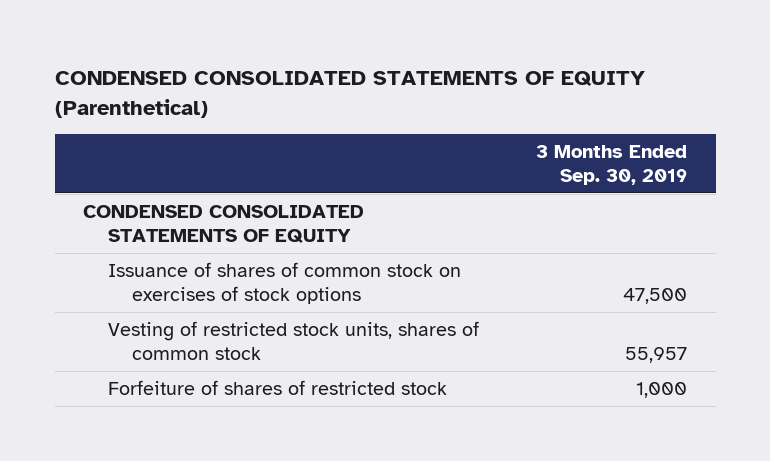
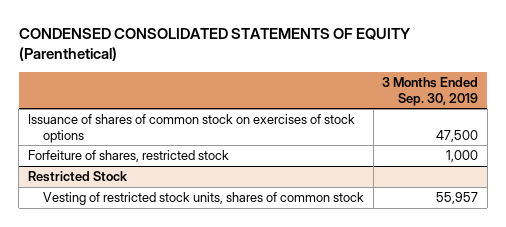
- CONDENSED CONSOLIDATED STATEMENTS OF EQUITY
+ Forfeiture of shares, restricted stock | 1,000
+ Restricted Stock
- Forfeiture of shares of restricted stock | 1,000

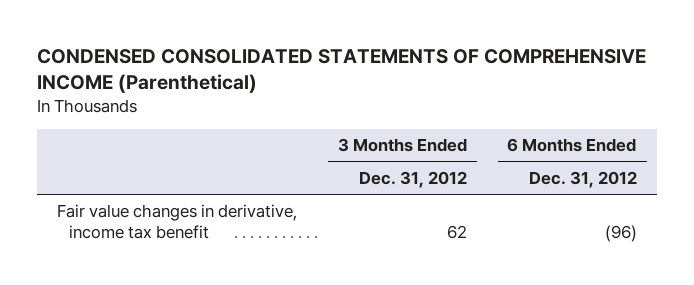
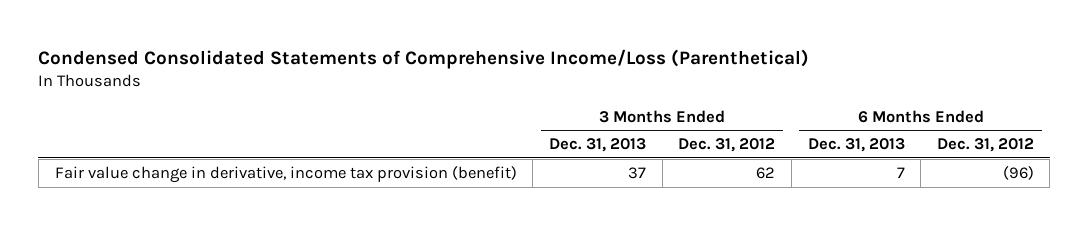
- CONDENSED CONSOLIDATED STATEMENTS OF COMPREHENSIVE INCOME (Parenthetical)
+ Condensed Consolidated Statements of Comprehensive Income/Loss (Parenthetical)
- | 3 Months Ended Dec. 31, 2012 | 6 Months Ended Dec. 31, 2012
+ | 3 Months Ended Dec. 31, 2013 | 3 Months Ended Dec. 31, 2012 | 6 Months Ended Dec. 31, 2013 | 6 Months Ended Dec. 31, 2012
- Fair value changes in derivative, income tax benefit | 62 | (96)
+ Fair value change in derivative, income tax provision (benefit) | 37 | 62 | 7 | (96)

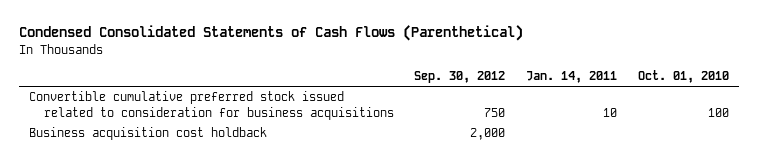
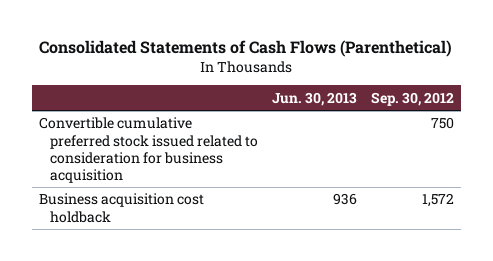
- Condensed Consolidated Statements of Cash Flows (Parenthetical)
+ Consolidated Statements of Cash Flows (Parenthetical)
- | Sep. 30, 2012 | Jan. 14, 2011 | Oct. 01, 2010
+ | Jun. 30, 2013 | Sep. 30, 2012
- Convertible cumulative preferred stock issued related to consideration for business acquisitions | 750 | 10 | 100
- Business acquisition cost holdback | 2,000 | |
+ Convertible cumulative preferred stock issued related to consideration for business acquisition | | 750
+ Business acquisition cost holdback | 936 | 1,572

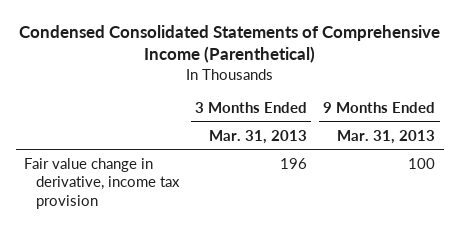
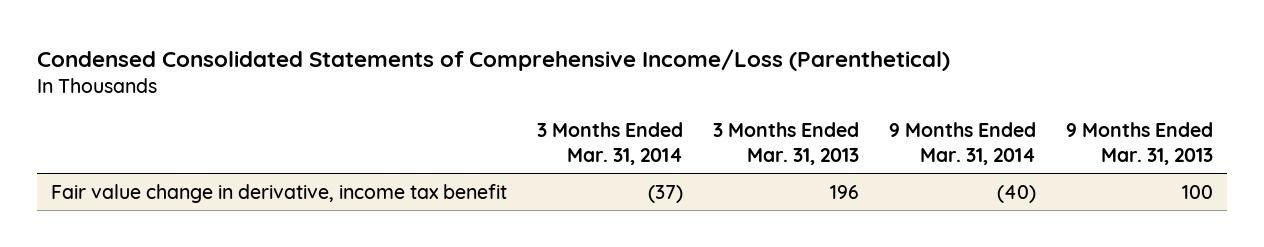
- Condensed Consolidated Statements of Comprehensive Income (Parenthetical)
+ Condensed Consolidated Statements of Comprehensive Income/Loss (Parenthetical)
- | 3 Months Ended Mar. 31, 2013 | 9 Months Ended Mar. 31, 2013
+ | 3 Months Ended Mar. 31, 2014 | 3 Months Ended Mar. 31, 2013 | 9 Months Ended Mar. 31, 2014 | 9 Months Ended Mar. 31, 2013
- Fair value change in derivative, income tax provision | 196 | 100
+ Fair value change in derivative, income tax benefit | (37) | 196 | (40) | 100

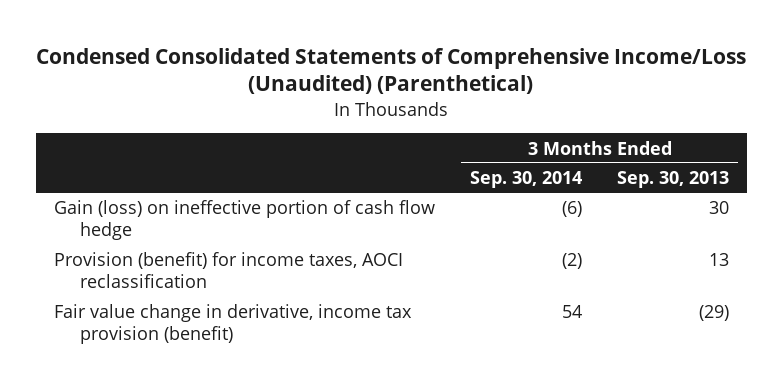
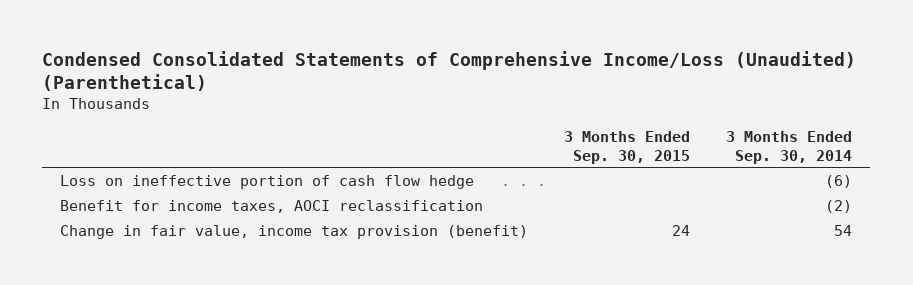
- | 3 Months Ended Sep. 30, 2014 | 3 Months Ended Sep. 30, 2013
+ | 3 Months Ended Sep. 30, 2015 | 3 Months Ended Sep. 30, 2014
- Gain (loss) on ineffective portion of cash flow hedge | (6) | 30
- Provision (benefit) for income taxes, AOCI reclassification | (2) | 13
- Fair value change in derivative, income tax provision (benefit) | 54 | (29)
+ Loss on ineffective portion of cash flow hedge | | (6)
+ Benefit for income taxes, AOCI reclassification | | (2)
+ Change in fair value, income tax provision (benefit) | 24 | 54

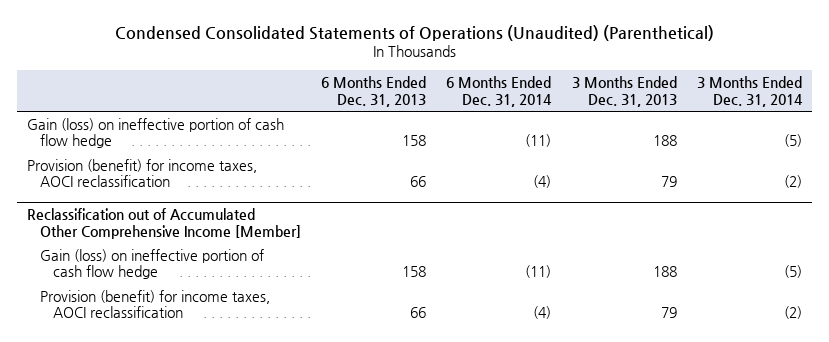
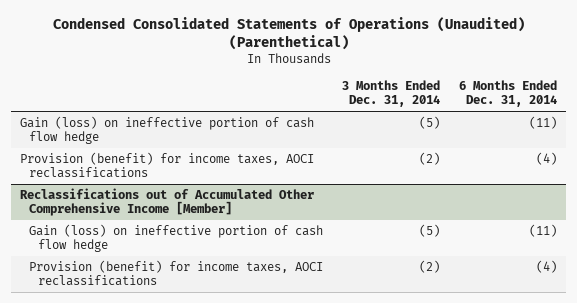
- | 6 Months Ended Dec. 31, 2013 | 6 Months Ended Dec. 31, 2014 | 3 Months Ended Dec. 31, 2013 | 3 Months Ended Dec. 31, 2014
+ | 3 Months Ended Dec. 31, 2014 | 6 Months Ended Dec. 31, 2014
- Provision (benefit) for income taxes, AOCI reclassification | 66 | (4) | 79 | (2)
- Reclassification out of Accumulated Other Comprehensive Income [Member]
+ Provision (benefit) for income taxes, AOCI reclassifications | (2) | (4)
+ Reclassifications out of Accumulated Other Comprehensive Income [Member]
- Provision (benefit) for income taxes, AOCI reclassification | 66 | (4) | 79 | (2)
+ Provision (benefit) for income taxes, AOCI reclassifications | (2) | (4)

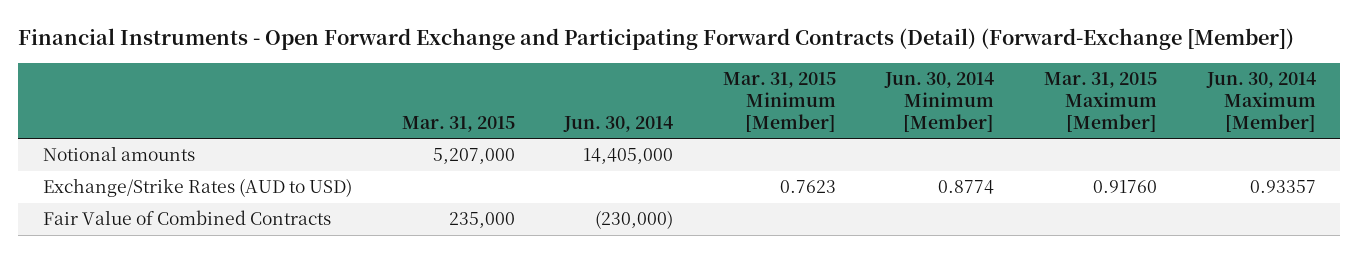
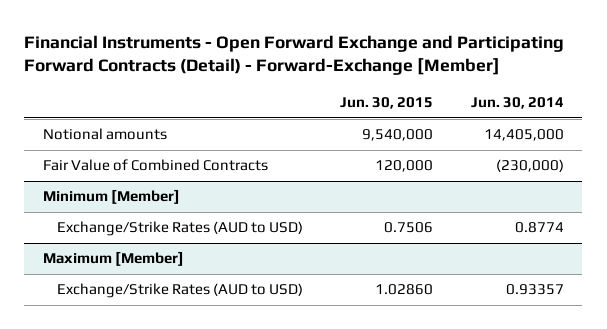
- Financial Instruments - Open Forward Exchange and Participating Forward Contracts (Detail) (Forward-Exchange [Member])
+ Financial Instruments - Open Forward Exchange and Participating Forward Contracts (Detail) - Forward-Exchange [Member]
- | Mar. 31, 2015 | Jun. 30, 2014 | Mar. 31, 2015 Minimum [Member] | Jun. 30, 2014 Minimum [Member] | Mar. 31, 2015 Maximum [Member] | Jun. 30, 2014 Maximum [Member]
+ | Jun. 30, 2015 | Jun. 30, 2014
- Exchange/Strike Rates (AUD to USD) | | | 0.7623 | 0.8774 | 0.91760 | 0.93357
+ Minimum [Member]
+ Exchange/Strike Rates (AUD to USD) | 0.7506 | 0.8774
+ Maximum [Member]
+ Exchange/Strike Rates (AUD to USD) | 1.02860 | 0.93357

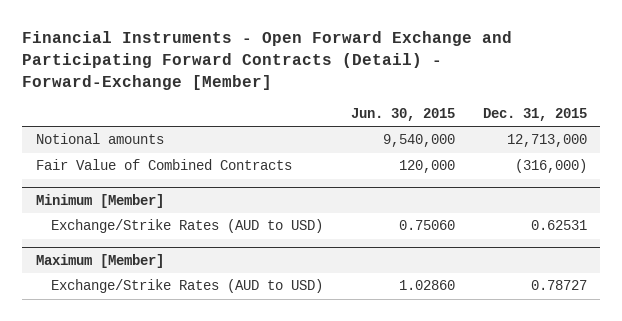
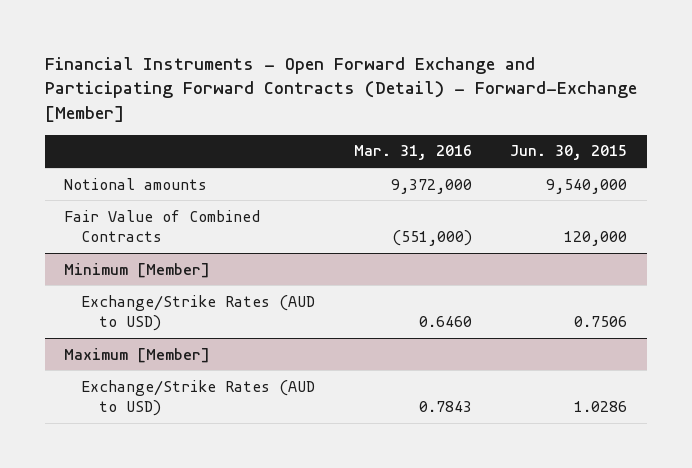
- | Jun. 30, 2015 | Dec. 31, 2015
+ | Mar. 31, 2016 | Jun. 30, 2015
@ Minimum [Member]
- Exchange/Strike Rates (AUD to USD) | 0.75060 | 0.62531
+ Exchange/Strike Rates (AUD to USD) | 0.6460 | 0.7506
@ Maximum [Member]
- Exchange/Strike Rates (AUD to USD) | 1.02860 | 0.78727
+ Exchange/Strike Rates (AUD to USD) | 0.7843 | 1.0286

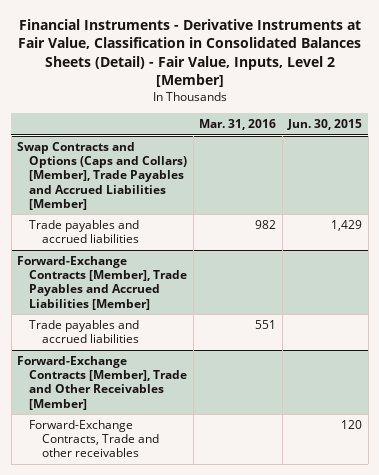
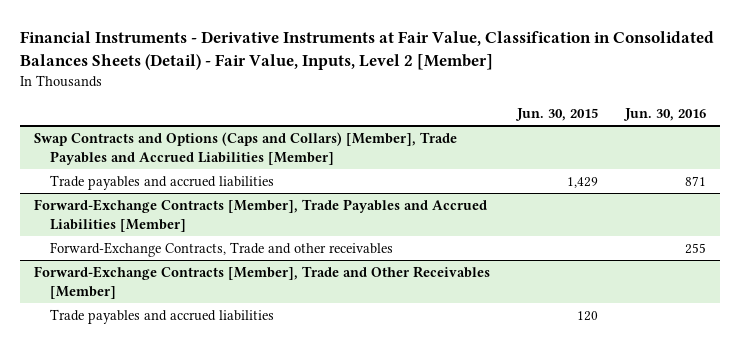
- | Mar. 31, 2016 | Jun. 30, 2015
+ | Jun. 30, 2015 | Jun. 30, 2016
@ Forward-Exchange Contracts [Member], Trade Payables and Accrued Liabilities [Member]
- Trade payables and accrued liabilities | 551 |
+ Forward-Exchange Contracts, Trade and other receivables | | 255
@ Forward-Exchange Contracts [Member], Trade and Other Receivables [Member]
- Forward-Exchange Contracts, Trade and other receivables | | 120
+ Trade payables and accrued liabilities | 120 |

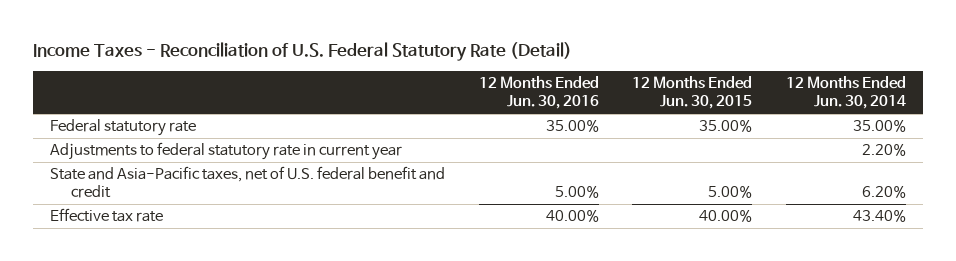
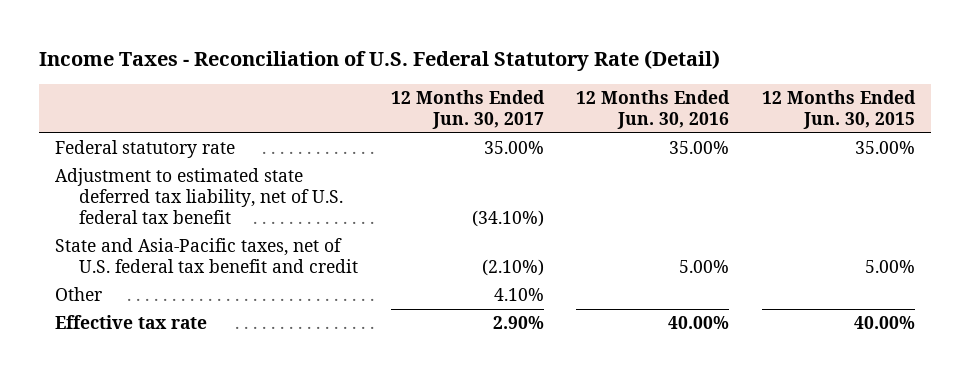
- | 12 Months Ended Jun. 30, 2016 | 12 Months Ended Jun. 30, 2015 | 12 Months Ended Jun. 30, 2014
+ | 12 Months Ended Jun. 30, 2017 | 12 Months Ended Jun. 30, 2016 | 12 Months Ended Jun. 30, 2015
- Adjustments to federal statutory rate in current year | | | 2.20%
- State and Asia-Pacific taxes, net of U.S. federal benefit and credit | 5.00% | 5.00% | 6.20%
+ Adjustment to estimated state deferred tax liability, net of U.S. federal tax benefit | (34.10%) | |
+ State and Asia-Pacific taxes, net of U.S. federal tax benefit and credit | (2.10%) | 5.00% | 5.00%
+ Other | 4.10% | |

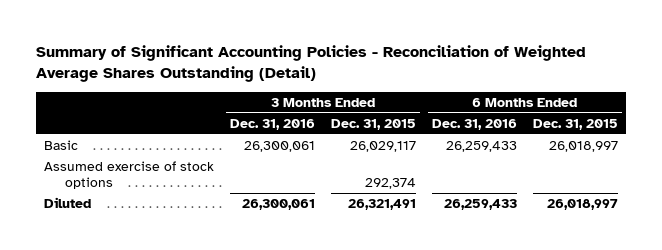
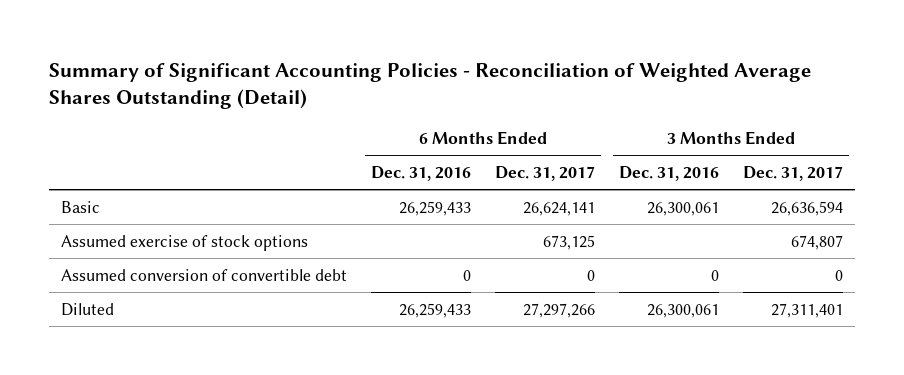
- | 3 Months Ended Dec. 31, 2016 | 3 Months Ended Dec. 31, 2015 | 6 Months Ended Dec. 31, 2016 | 6 Months Ended Dec. 31, 2015
+ | 6 Months Ended Dec. 31, 2016 | 6 Months Ended Dec. 31, 2017 | 3 Months Ended Dec. 31, 2016 | 3 Months Ended Dec. 31, 2017
+ Assumed conversion of convertible debt | 0 | 0 | 0 | 0

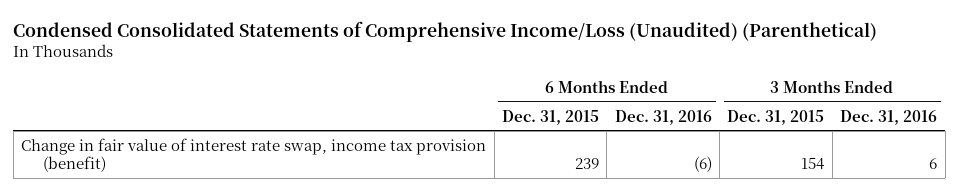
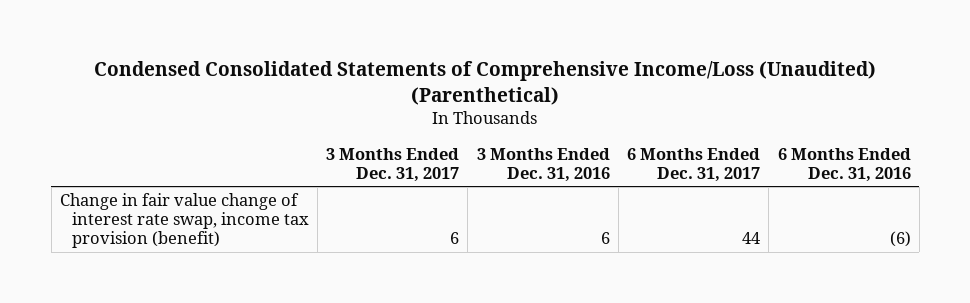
- | 6 Months Ended Dec. 31, 2015 | 6 Months Ended Dec. 31, 2016 | 3 Months Ended Dec. 31, 2015 | 3 Months Ended Dec. 31, 2016
+ | 3 Months Ended Dec. 31, 2017 | 3 Months Ended Dec. 31, 2016 | 6 Months Ended Dec. 31, 2017 | 6 Months Ended Dec. 31, 2016
- Change in fair value of interest rate swap, income tax provision (benefit) | 239 | (6) | 154 | 6
+ Change in fair value change of interest rate swap, income tax provision (benefit) | 6 | 6 | 44 | (6)

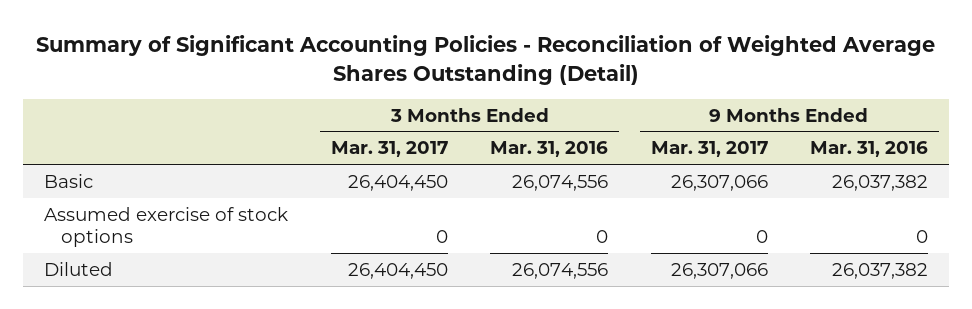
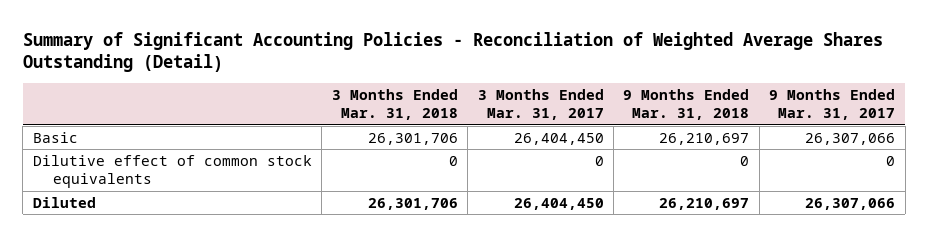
- | 3 Months Ended Mar. 31, 2017 | 3 Months Ended Mar. 31, 2016 | 9 Months Ended Mar. 31, 2017 | 9 Months Ended Mar. 31, 2016
+ | 3 Months Ended Mar. 31, 2018 | 3 Months Ended Mar. 31, 2017 | 9 Months Ended Mar. 31, 2018 | 9 Months Ended Mar. 31, 2017
- Assumed exercise of stock options | 0 | 0 | 0 | 0
+ Dilutive effect of common stock equivalents | 0 | 0 | 0 | 0

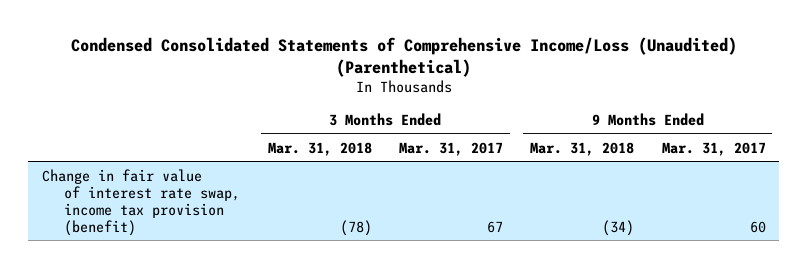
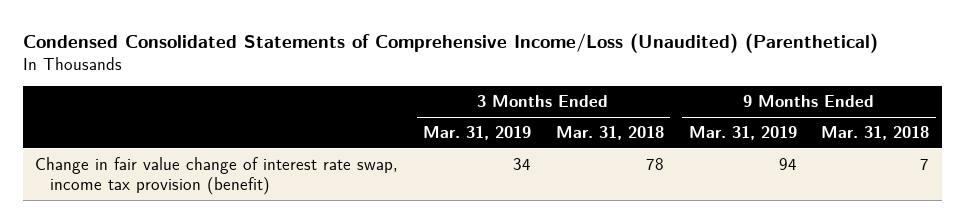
- | 3 Months Ended Mar. 31, 2018 | 3 Months Ended Mar. 31, 2017 | 9 Months Ended Mar. 31, 2018 | 9 Months Ended Mar. 31, 2017
+ | 3 Months Ended Mar. 31, 2019 | 3 Months Ended Mar. 31, 2018 | 9 Months Ended Mar. 31, 2019 | 9 Months Ended Mar. 31, 2018
- Change in fair value of interest rate swap, income tax provision (benefit) | (78) | 67 | (34) | 60
+ Change in fair value change of interest rate swap, income tax provision (benefit) | 34 | 78 | 94 | 7

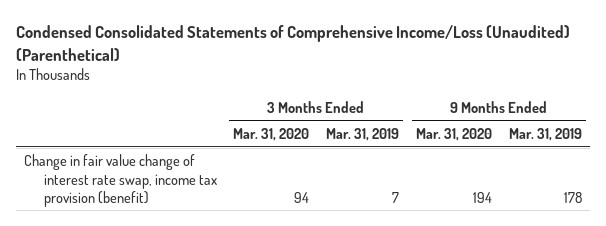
- | 3 Months Ended Mar. 31, 2019 | 3 Months Ended Mar. 31, 2018 | 9 Months Ended Mar. 31, 2019 | 9 Months Ended Mar. 31, 2018
+ | 3 Months Ended Mar. 31, 2020 | 3 Months Ended Mar. 31, 2019 | 9 Months Ended Mar. 31, 2020 | 9 Months Ended Mar. 31, 2019
- Change in fair value change of interest rate swap, income tax provision (benefit) | 34 | 78 | 94 | 7
+ Change in fair value change of interest rate swap, income tax provision (benefit) | 94 | 7 | 194 | 178

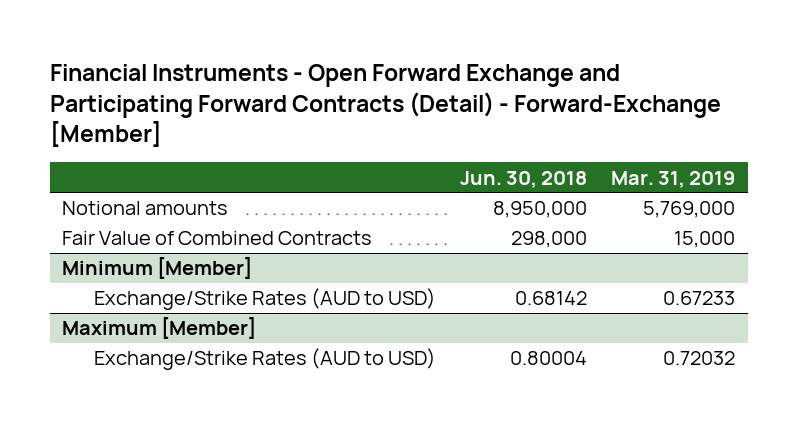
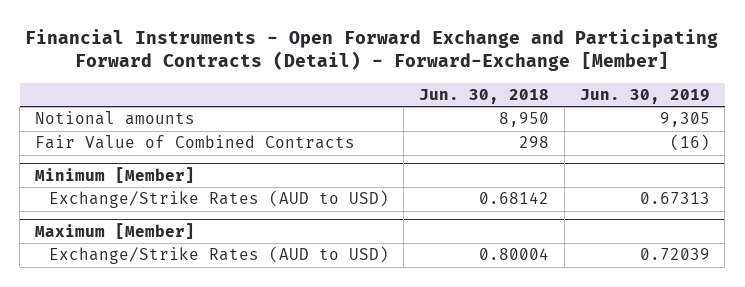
- | Jun. 30, 2018 | Mar. 31, 2019
+ | Jun. 30, 2018 | Jun. 30, 2019
- Notional amounts | 8,950,000 | 5,769,000
- Fair Value of Combined Contracts | 298,000 | 15,000
+ Notional amounts | 8,950 | 9,305
+ Fair Value of Combined Contracts | 298 | (16)

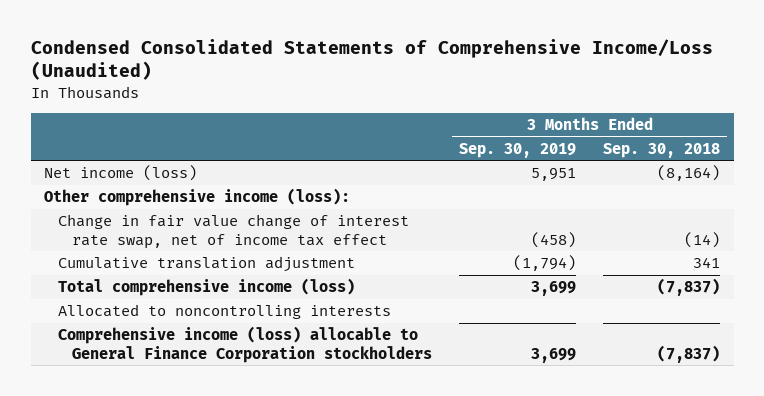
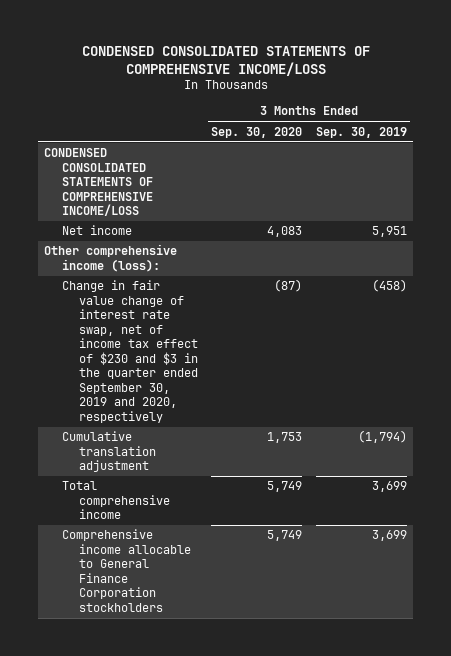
- Condensed Consolidated Statements of Comprehensive Income/Loss (Unaudited)
+ CONDENSED CONSOLIDATED STATEMENTS OF COMPREHENSIVE INCOME/LOSS
- | 3 Months Ended Sep. 30, 2019 | 3 Months Ended Sep. 30, 2018
+ | 3 Months Ended Sep. 30, 2020 | 3 Months Ended Sep. 30, 2019
- Net income (loss) | 5,951 | (8,164)
+ CONDENSED CONSOLIDATED STATEMENTS OF COMPREHENSIVE INCOME/LOSS
+ Net income | 4,083 | 5,951
- Change in fair value change of interest rate swap, net of income tax effect | (458) | (14)
+ Change in fair value change of interest rate swap, net of income tax effect of $230 and $3 in the quarter ended September 30, 2019 and 2020, respectively | (87) | (458)
- Total comprehensive income (loss) | 3,699 | (7,837)
- Allocated to noncontrolling interests
- Comprehensive income (loss) allocable to General Finance Corporation stockholders | 3,699 | (7,837)
+ Total comprehensive income | 5,749 | 3,699
+ Comprehensive income allocable to General Finance Corporation stockholders | 5,749 | 3,699

